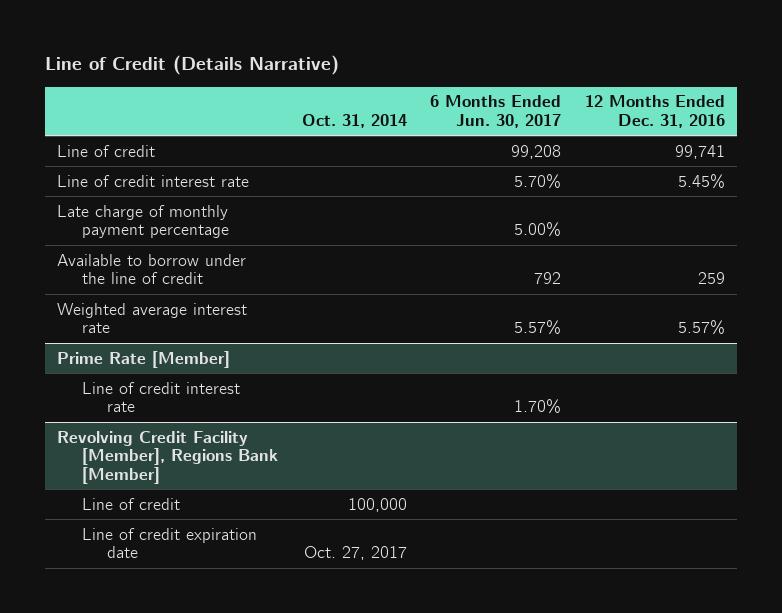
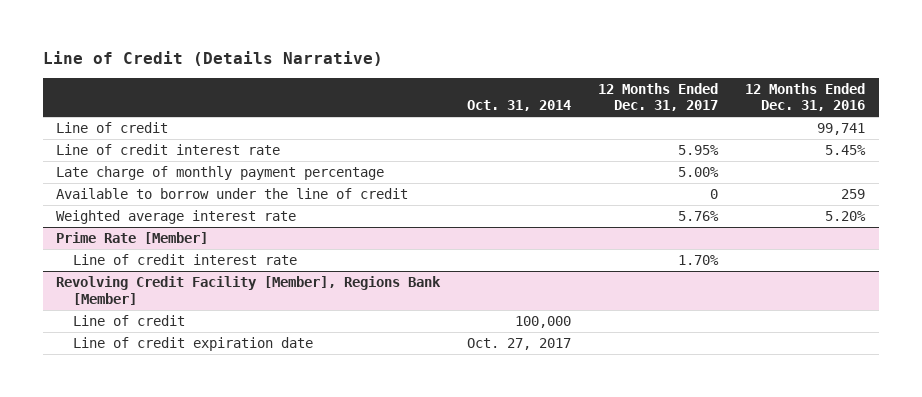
- | Oct. 31, 2014 | 6 Months Ended Jun. 30, 2017 | 12 Months Ended Dec. 31, 2016
+ | Oct. 31, 2014 | 12 Months Ended Dec. 31, 2017 | 12 Months Ended Dec. 31, 2016
- Weighted average interest rate | | 5.57% | 5.57%
+ Weighted average interest rate | | 5.76% | 5.20%

